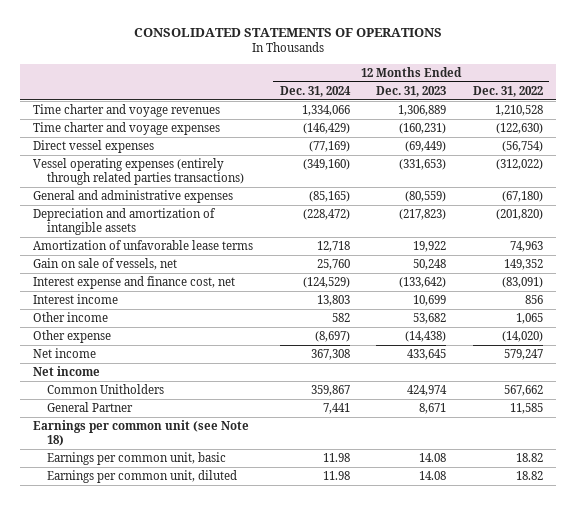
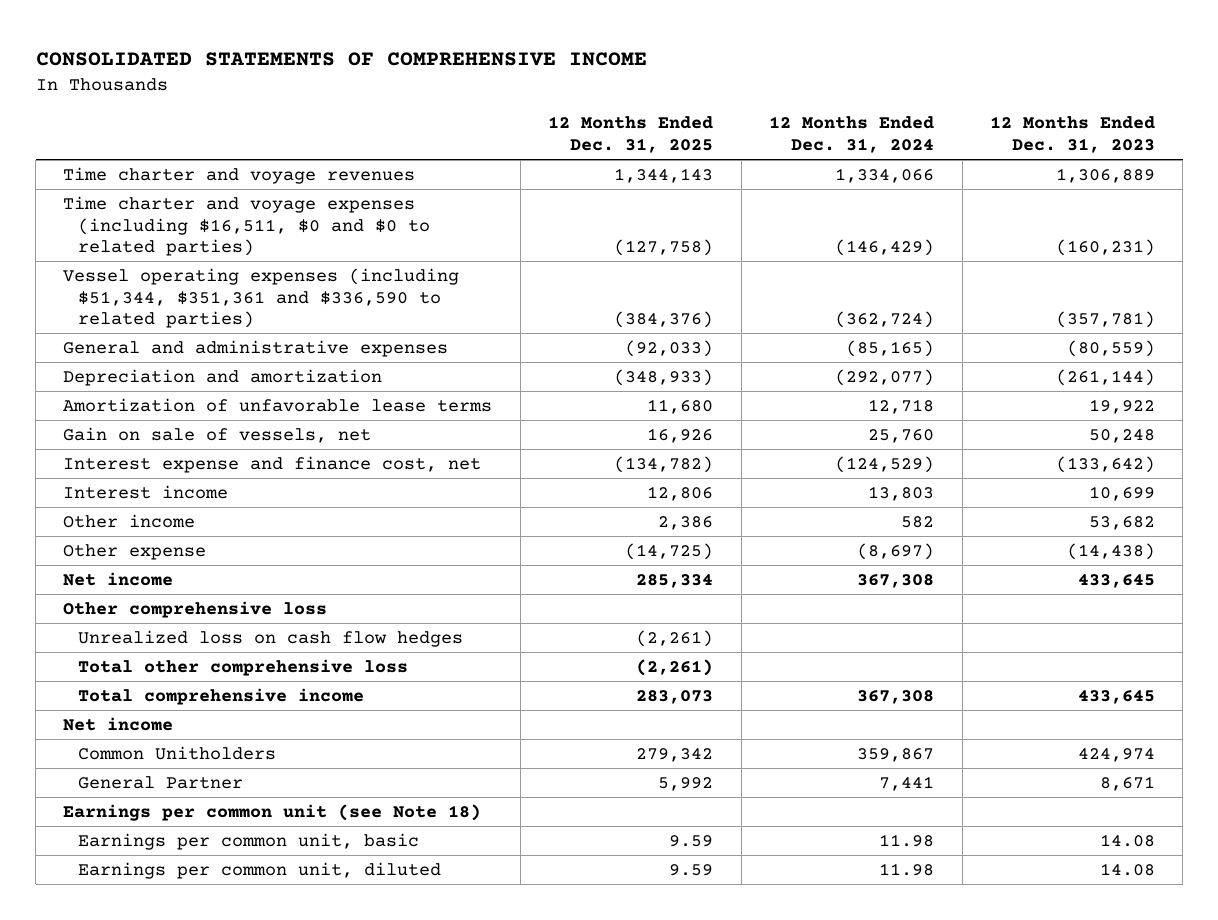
- CONSOLIDATED STATEMENTS OF OPERATIONS
+ CONSOLIDATED STATEMENTS OF COMPREHENSIVE INCOME
- | 12 Months Ended Dec. 31, 2024 | 12 Months Ended Dec. 31, 2023 | 12 Months Ended Dec. 31, 2022
+ | 12 Months Ended Dec. 31, 2025 | 12 Months Ended Dec. 31, 2024 | 12 Months Ended Dec. 31, 2023
- Time charter and voyage expenses | (146,429) | (160,231) | (122,630)
- Direct vessel expenses | (77,169) | (69,449) | (56,754)
- Vessel operating expenses (entirely through related parties transactions) | (349,160) | (331,653) | (312,022)
+ Time charter and voyage expenses (including $16,511, $0 and $0 to related parties) | (127,758) | (146,429) | (160,231)
+ Vessel operating expenses (including $51,344, $351,361 and $336,590 to related parties) | (384,376) | (362,724) | (357,781)
- Depreciation and amortization of intangible assets | (228,472) | (217,823) | (201,820)
+ Depreciation and amortization | (348,933) | (292,077) | (261,144)
+ Other comprehensive loss
+ Unrealized loss on cash flow hedges | (2,261) | |
+ Total other comprehensive loss | (2,261) | |
+ Total comprehensive income | 283,073 | 367,308 | 433,645

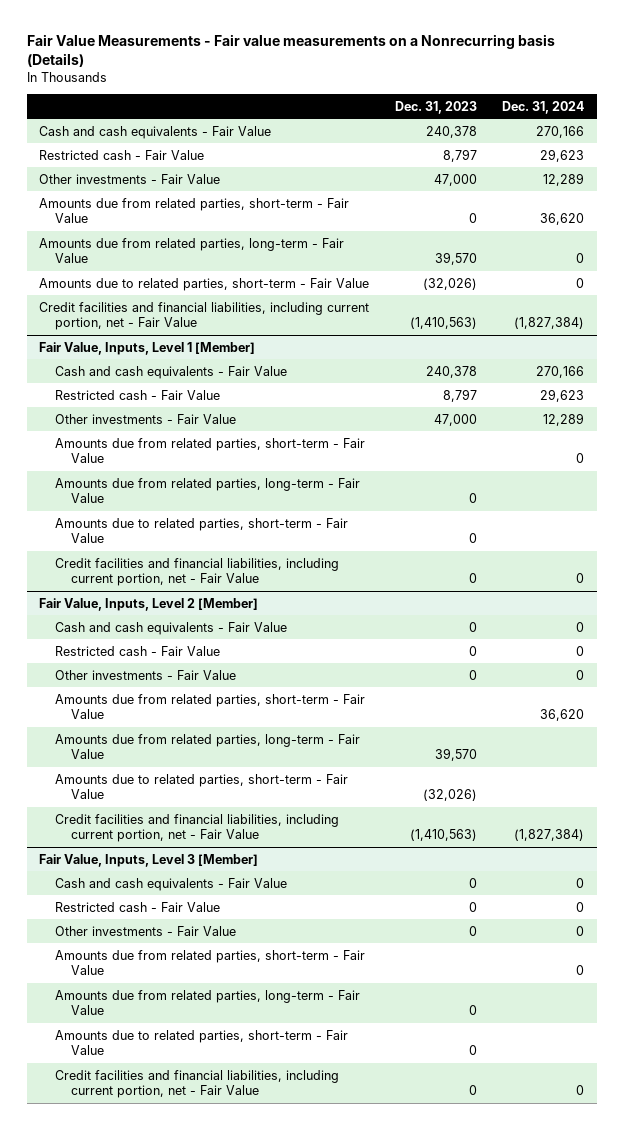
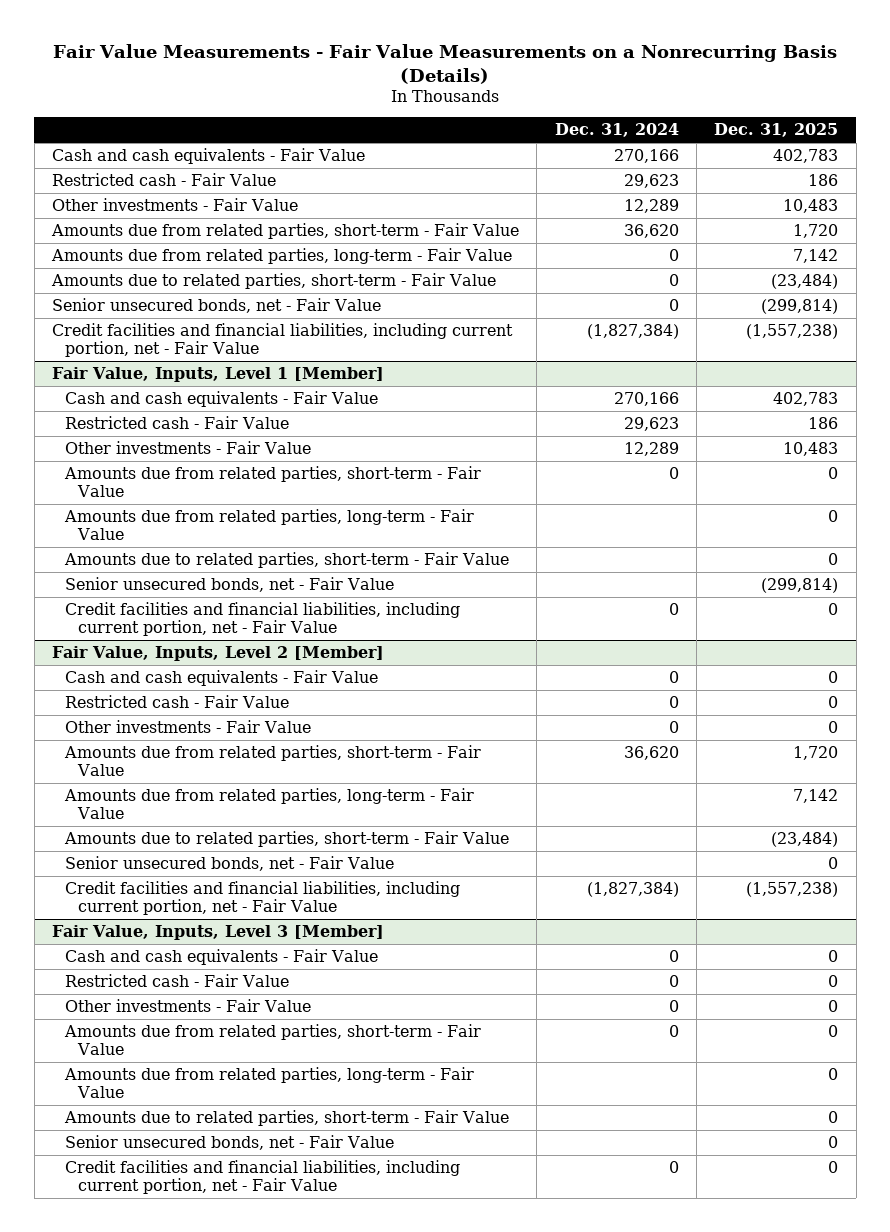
- Fair Value Measurements - Fair value measurements on a Nonrecurring basis (Details)
+ Fair Value Measurements - Fair Value Measurements on a Nonrecurring Basis (Details)
- | Dec. 31, 2023 | Dec. 31, 2024
+ | Dec. 31, 2024 | Dec. 31, 2025
+ Senior unsecured bonds, net - Fair Value | 0 | (299,814)
@ Fair Value, Inputs, Level 1 [Member]
+ Senior unsecured bonds, net - Fair Value | | (299,814)
@ Fair Value, Inputs, Level 2 [Member]
+ Senior unsecured bonds, net - Fair Value | | 0
@ Fair Value, Inputs, Level 3 [Member]
+ Senior unsecured bonds, net - Fair Value | | 0

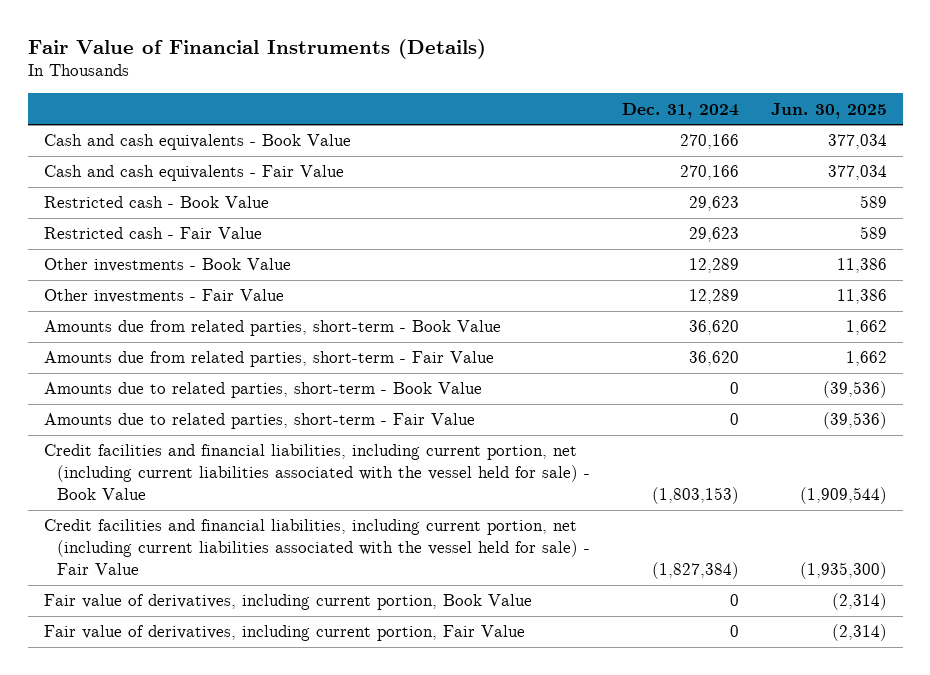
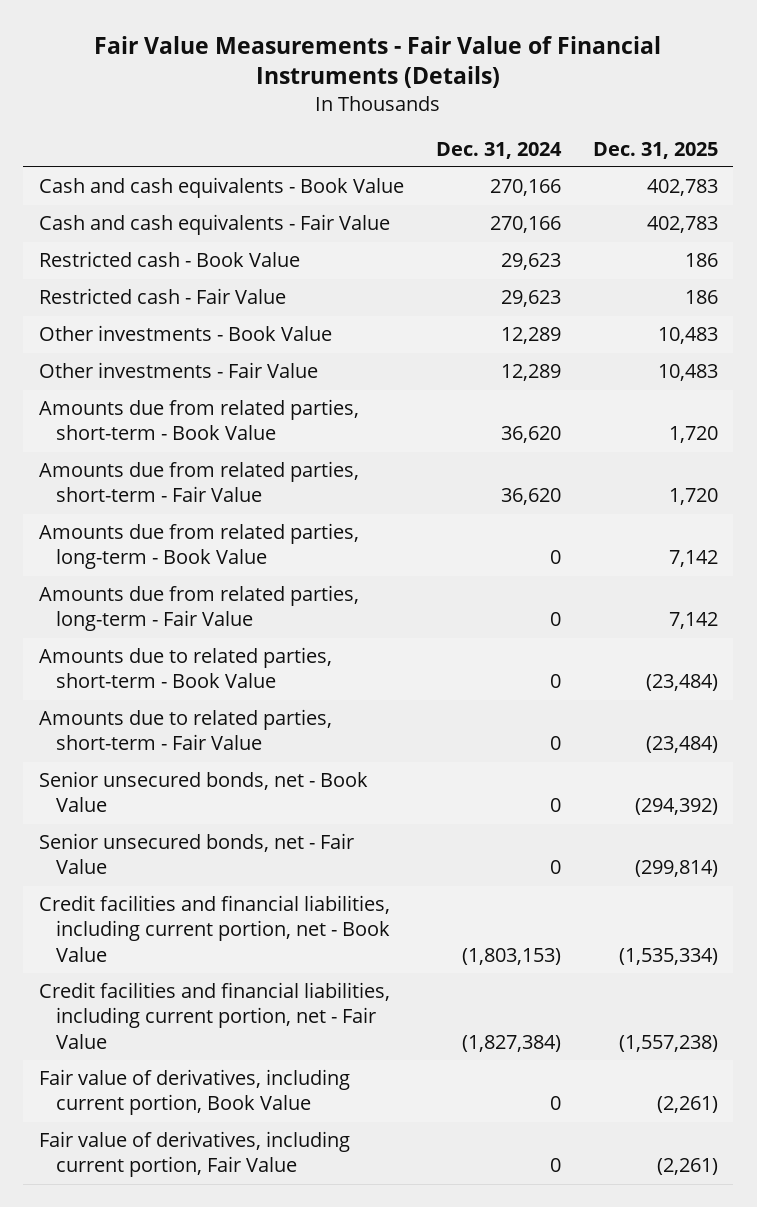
- Fair Value of Financial Instruments (Details)
+ Fair Value Measurements - Fair Value of Financial Instruments (Details)
- | Dec. 31, 2024 | Jun. 30, 2025
+ | Dec. 31, 2024 | Dec. 31, 2025
+ Amounts due from related parties, long-term - Book Value | 0 | 7,142
+ Amounts due from related parties, long-term - Fair Value | 0 | 7,142
- Credit facilities and financial liabilities, including current portion, net (including current liabilities associated with the vessel held for sale) - Book Value | (1,803,153) | (1,909,544)
- Credit facilities and financial liabilities, including current portion, net (including current liabilities associated with the vessel held for sale) - Fair Value | (1,827,384) | (1,935,300)
+ Senior unsecured bonds, net - Book Value | 0 | (294,392)
+ Senior unsecured bonds, net - Fair Value | 0 | (299,814)
+ Credit facilities and financial liabilities, including current portion, net - Book Value | (1,803,153) | (1,535,334)
+ Credit facilities and financial liabilities, including current portion, net - Fair Value | (1,827,384) | (1,557,238)

